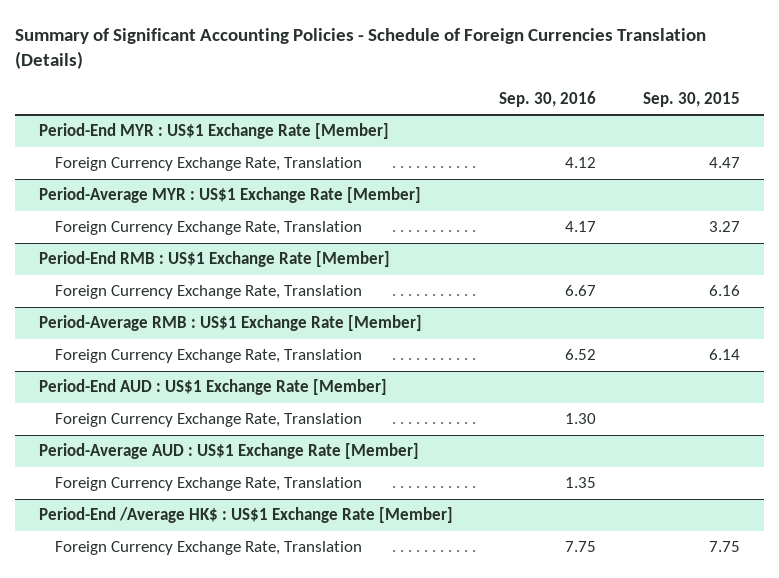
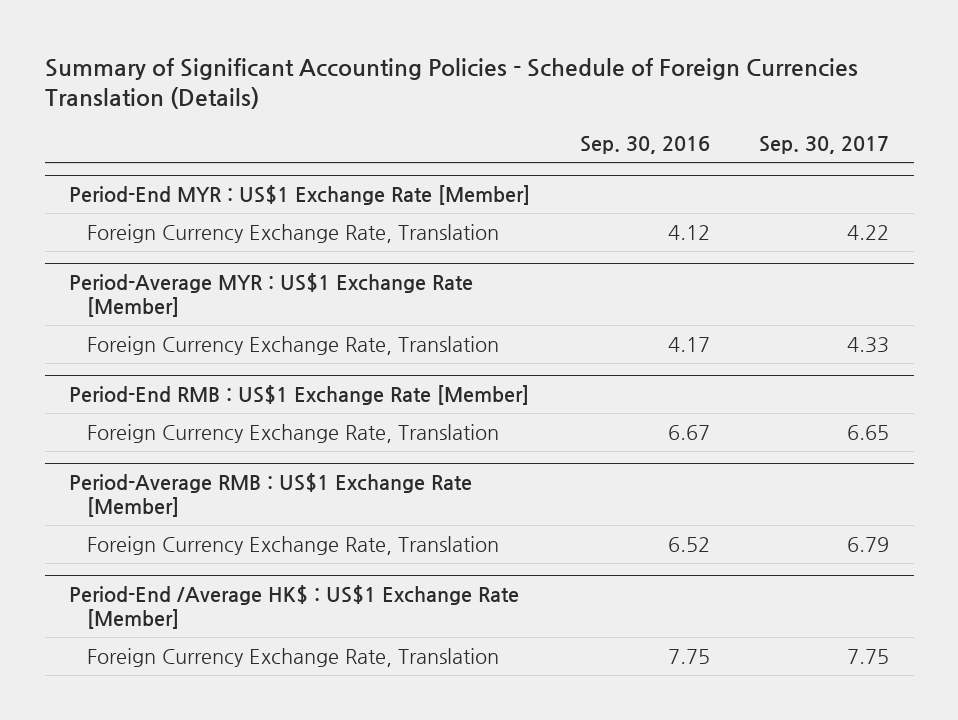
- | Sep. 30, 2016 | Sep. 30, 2015
+ | Sep. 30, 2016 | Sep. 30, 2017
- Period-End AUD : US$1 Exchange Rate [Member]
- Foreign Currency Exchange Rate, Translation | 1.30 |
- Period-Average AUD : US$1 Exchange Rate [Member]
- Foreign Currency Exchange Rate, Translation | 1.35 |

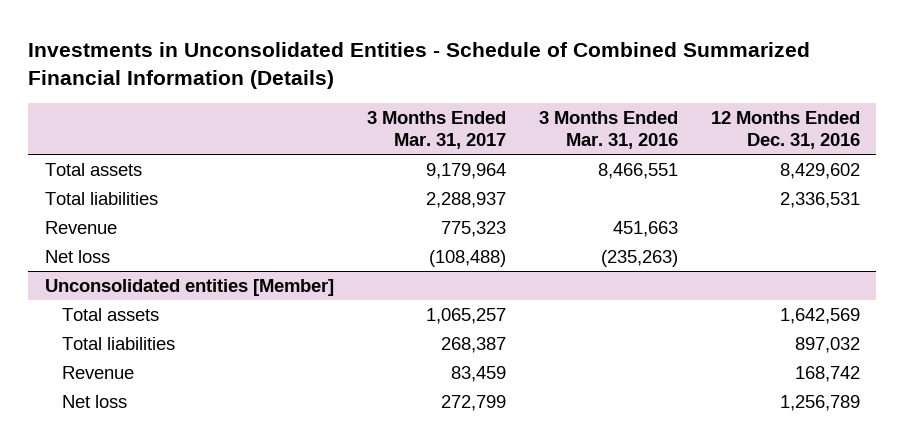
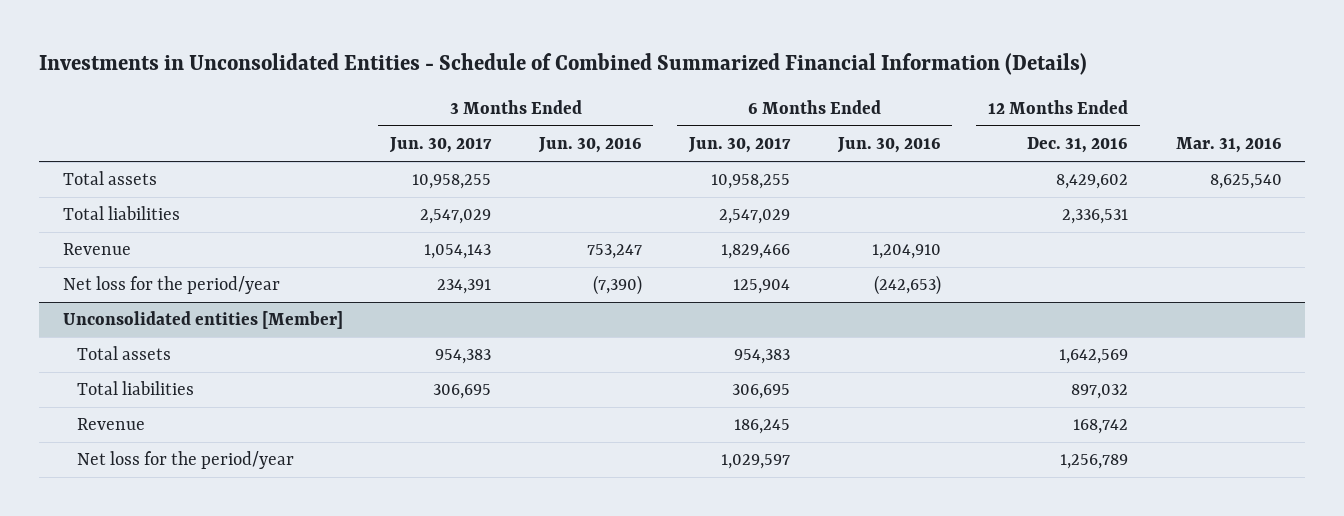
- | 3 Months Ended Mar. 31, 2017 | 3 Months Ended Mar. 31, 2016 | 12 Months Ended Dec. 31, 2016
+ | 3 Months Ended Jun. 30, 2017 | 3 Months Ended Jun. 30, 2016 | 6 Months Ended Jun. 30, 2017 | 6 Months Ended Jun. 30, 2016 | 12 Months Ended Dec. 31, 2016 | Mar. 31, 2016
- Net loss | (108,488) | (235,263) |
+ Net loss for the period/year | 234,391 | (7,390) | 125,904 | (242,653) | |
@ Unconsolidated entities [Member]
- Net loss | 272,799 | | 1,256,789
+ Net loss for the period/year | | | 1,029,597 | | 1,256,789 |

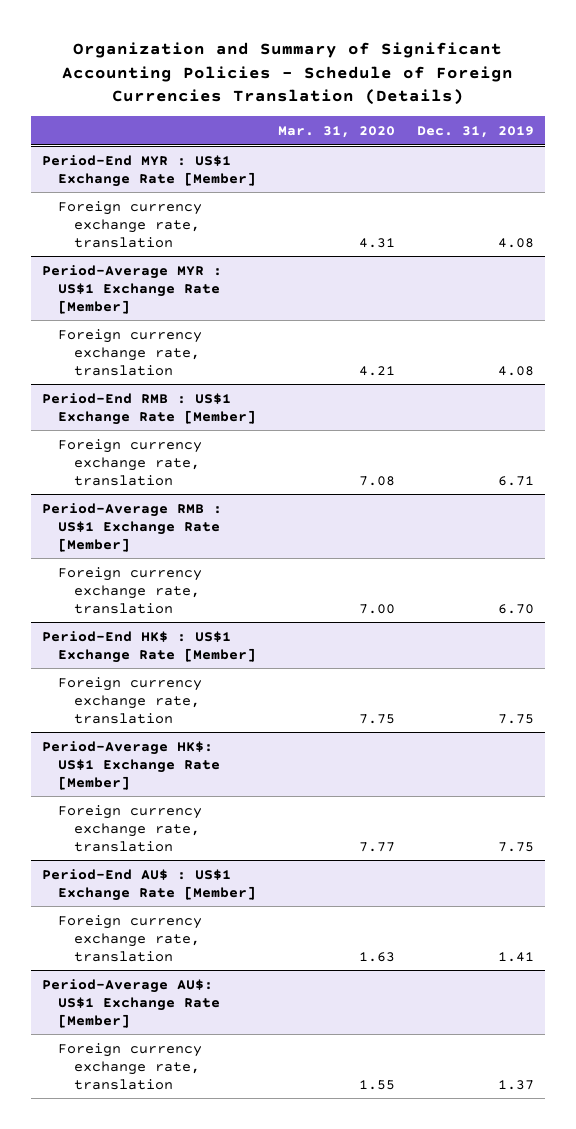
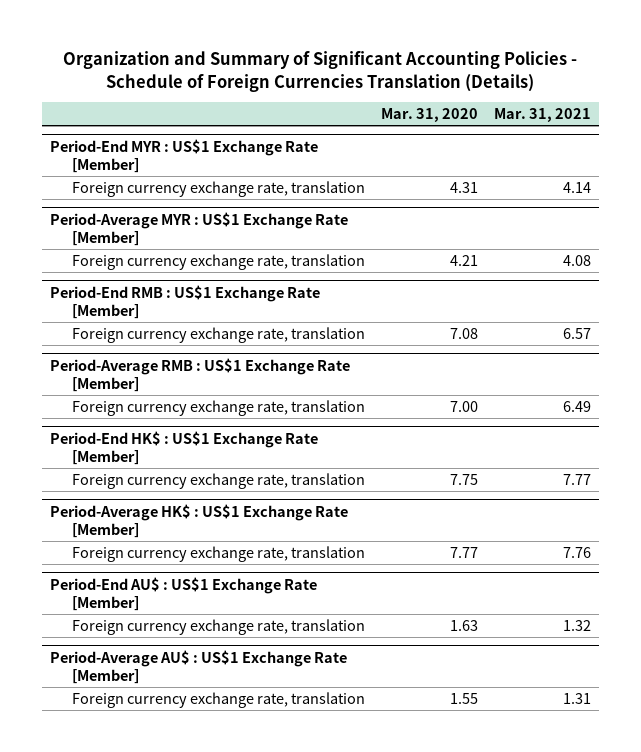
- | Mar. 31, 2020 | Dec. 31, 2019
+ | Mar. 31, 2020 | Mar. 31, 2021
- Period-Average HK$: US$1 Exchange Rate [Member]
+ Period-Average HK$ : US$1 Exchange Rate [Member]
- Period-Average AU$: US$1 Exchange Rate [Member]
+ Period-Average AU$ : US$1 Exchange Rate [Member]

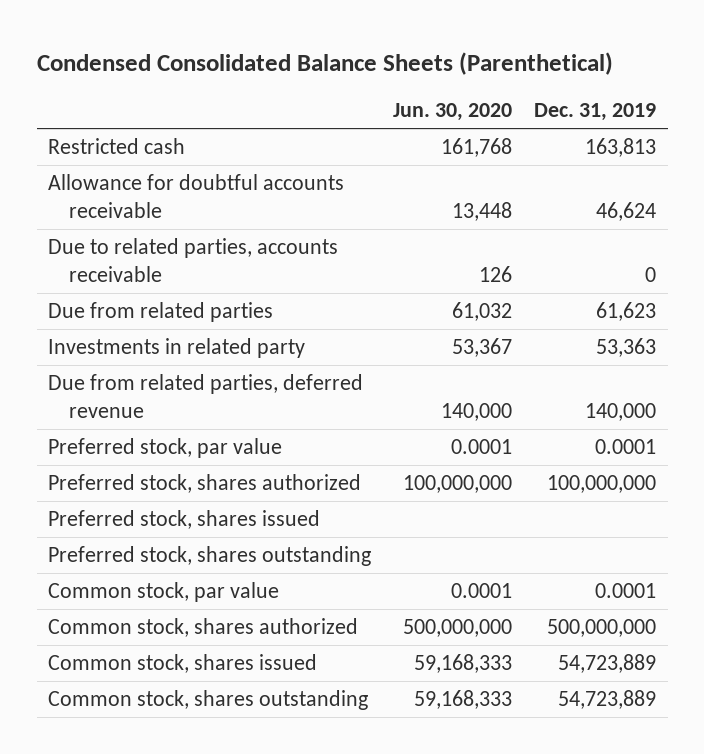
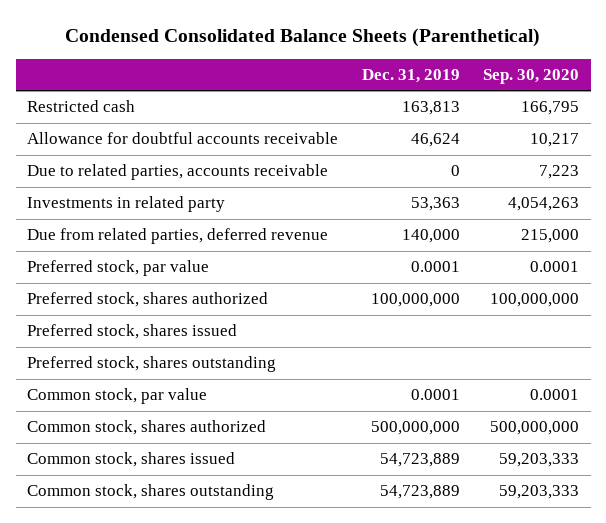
- | Jun. 30, 2020 | Dec. 31, 2019
+ | Dec. 31, 2019 | Sep. 30, 2020
- Due from related parties | 61,032 | 61,623

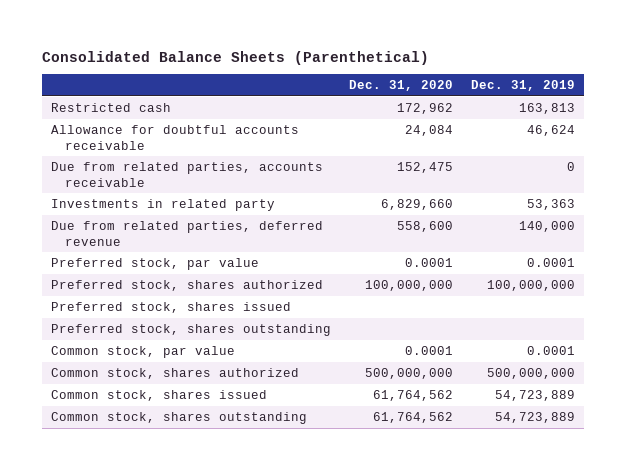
- Condensed Consolidated Balance Sheets (Parenthetical)
+ Consolidated Balance Sheets (Parenthetical)
- | Dec. 31, 2019 | Sep. 30, 2020
+ | Dec. 31, 2020 | Dec. 31, 2019
- Due to related parties, accounts receivable | 0 | 7,223
+ Due from related parties, accounts receivable | 152,475 | 0

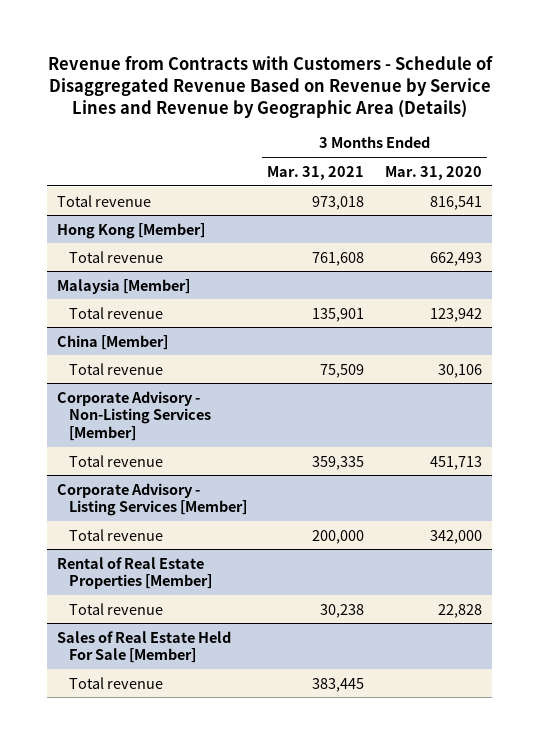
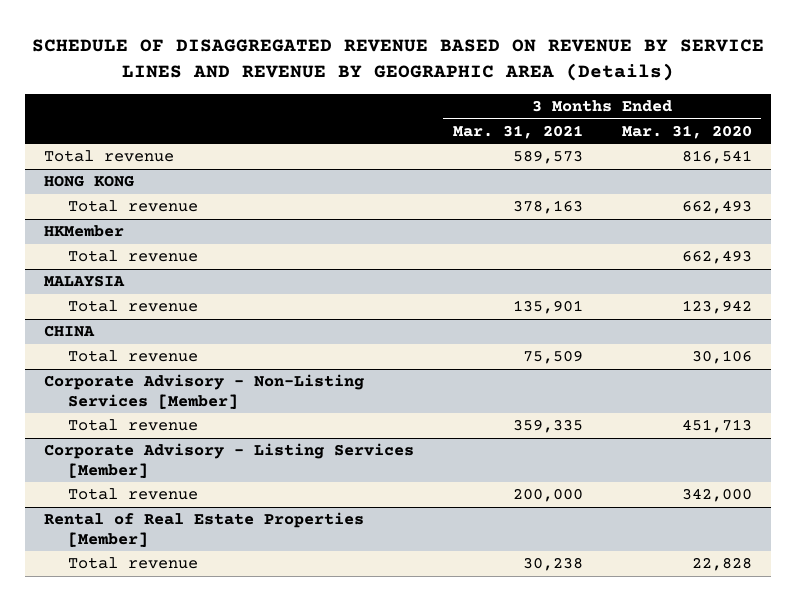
- Revenue from Contracts with Customers - Schedule of Disaggregated Revenue Based on Revenue by Service Lines and Revenue by Geographic Area (Details)
+ SCHEDULE OF DISAGGREGATED REVENUE BASED ON REVENUE BY SERVICE LINES AND REVENUE BY GEOGRAPHIC AREA (Details)
- Total revenue | 973,018 | 816,541
- Hong Kong [Member]
- Total revenue | 761,608 | 662,493
- Malaysia [Member]
+ Total revenue | 589,573 | 816,541
+ HONG KONG
+ Total revenue | 378,163 | 662,493
+ HKMember
+ Total revenue | | 662,493
+ MALAYSIA
- China [Member]
+ CHINA
- Sales of Real Estate Held For Sale [Member]
- Total revenue | 383,445 |

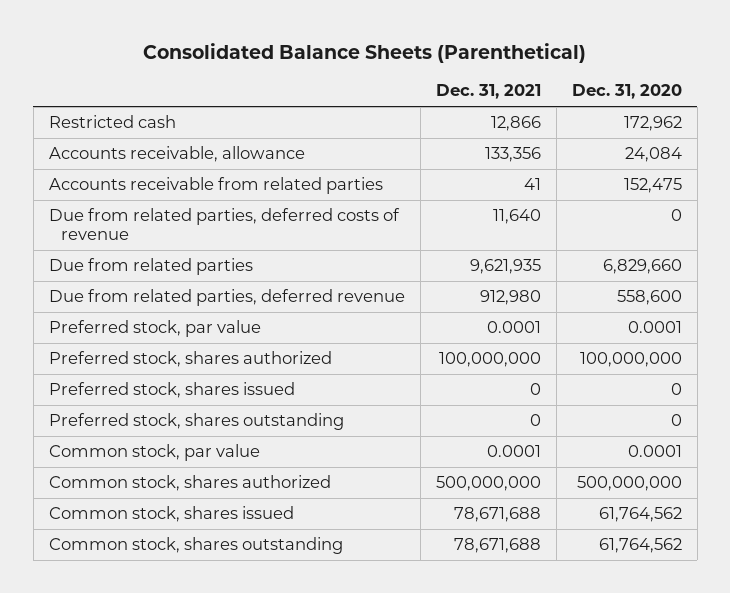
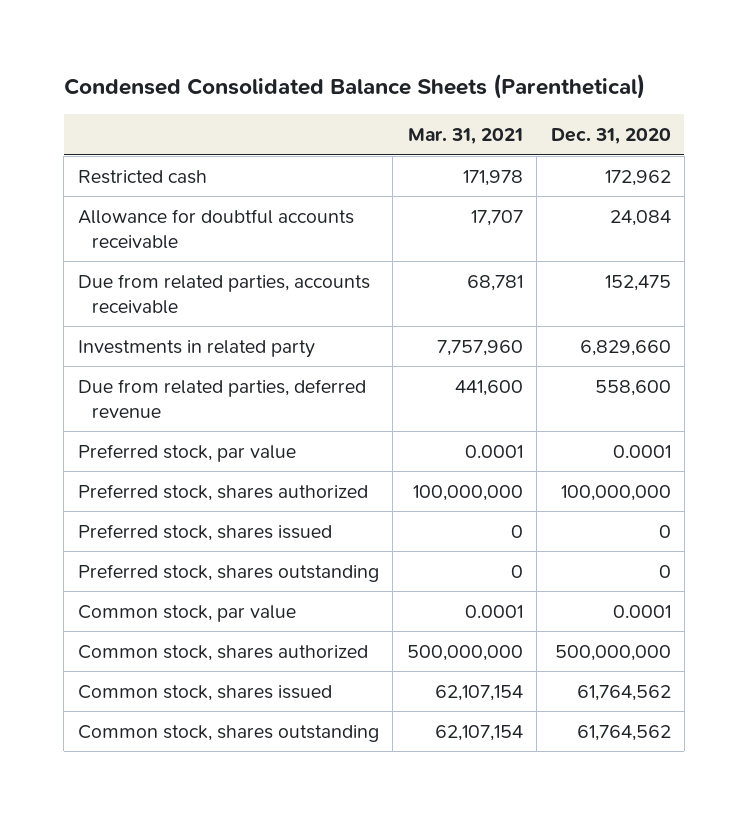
- Consolidated Balance Sheets (Parenthetical)
+ Condensed Consolidated Balance Sheets (Parenthetical)
- | Dec. 31, 2021 | Dec. 31, 2020
+ | Mar. 31, 2021 | Dec. 31, 2020
- Accounts receivable, allowance | 133,356 | 24,084
- Accounts receivable from related parties | 41 | 152,475
- Due from related parties, deferred costs of revenue | 11,640 | 0
- Due from related parties | 9,621,935 | 6,829,660
+ Allowance for doubtful accounts receivable | 17,707 | 24,084
+ Due from related parties, accounts receivable | 68,781 | 152,475
+ Investments in related party | 7,757,960 | 6,829,660

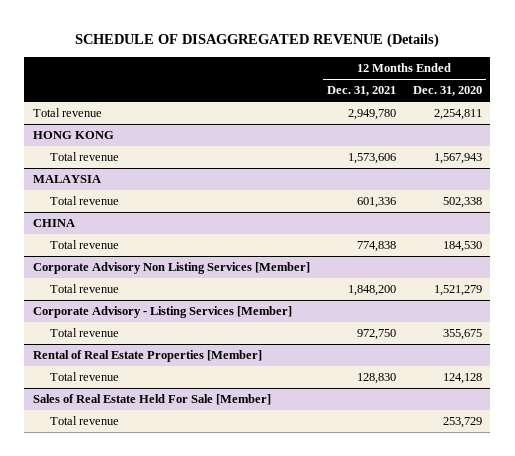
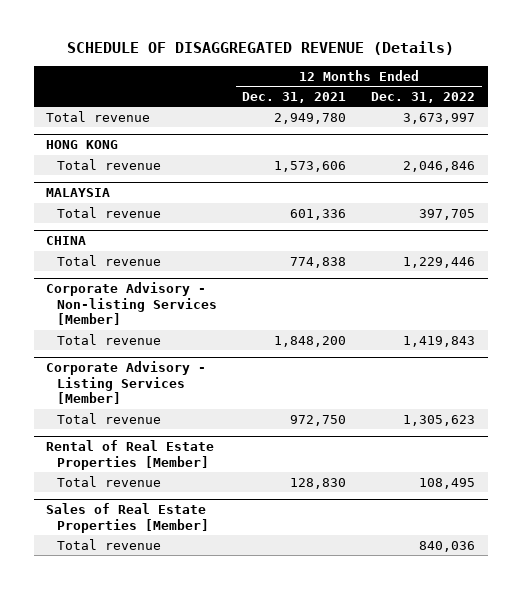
- | 12 Months Ended Dec. 31, 2021 | 12 Months Ended Dec. 31, 2020
+ | 12 Months Ended Dec. 31, 2021 | 12 Months Ended Dec. 31, 2022
- Corporate Advisory Non Listing Services [Member]
+ Corporate Advisory - Non-listing Services [Member]
- Sales of Real Estate Held For Sale [Member]
+ Sales of Real Estate Properties [Member]

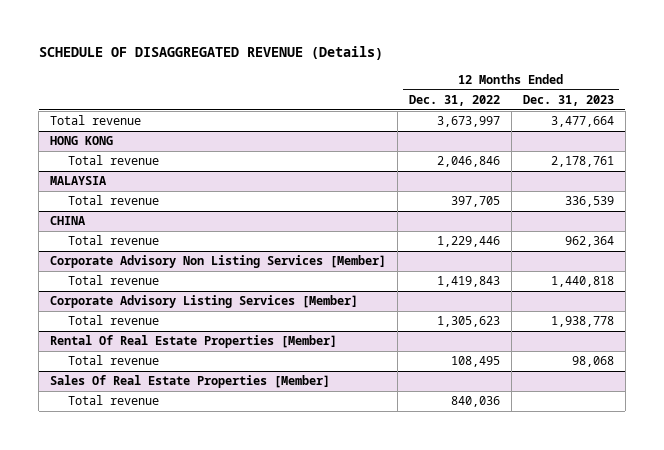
- | 12 Months Ended Dec. 31, 2021 | 12 Months Ended Dec. 31, 2022
+ | 12 Months Ended Dec. 31, 2022 | 12 Months Ended Dec. 31, 2023
- Corporate Advisory - Non-listing Services [Member]
+ Corporate Advisory Non Listing Services [Member]
- Corporate Advisory - Listing Services [Member]
+ Corporate Advisory Listing Services [Member]
- Rental of Real Estate Properties [Member]
+ Rental Of Real Estate Properties [Member]
- Sales of Real Estate Properties [Member]
+ Sales Of Real Estate Properties [Member]

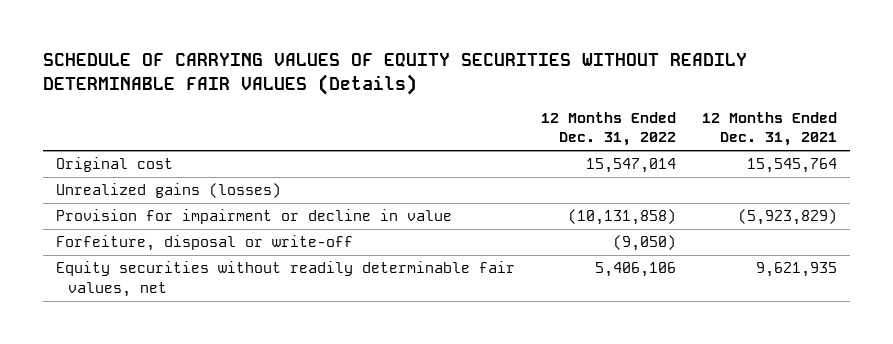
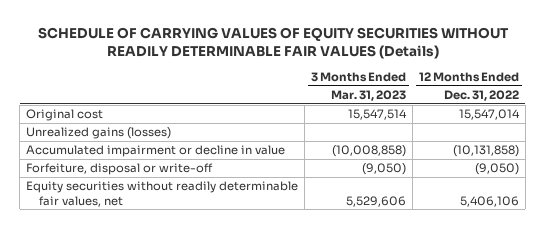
- | 12 Months Ended Dec. 31, 2022 | 12 Months Ended Dec. 31, 2021
+ | 3 Months Ended Mar. 31, 2023 | 12 Months Ended Dec. 31, 2022
- Provision for impairment or decline in value | (10,131,858) | (5,923,829)
+ Accumulated impairment or decline in value | (10,008,858) | (10,131,858)

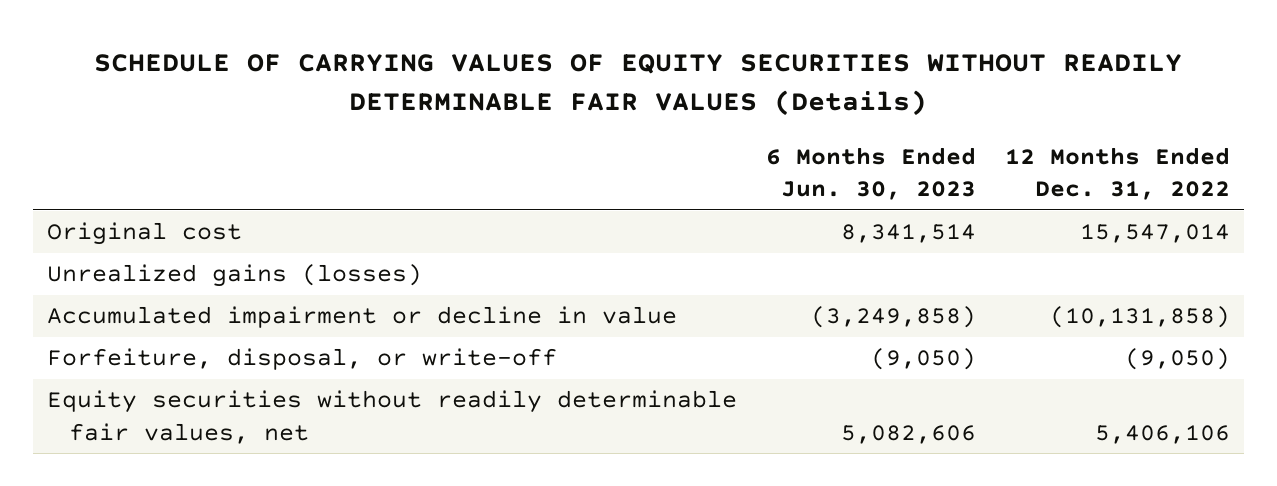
- | 3 Months Ended Mar. 31, 2023 | 12 Months Ended Dec. 31, 2022
+ | 6 Months Ended Jun. 30, 2023 | 12 Months Ended Dec. 31, 2022
- Forfeiture, disposal or write-off | (9,050) | (9,050)
+ Forfeiture, disposal, or write-off | (9,050) | (9,050)

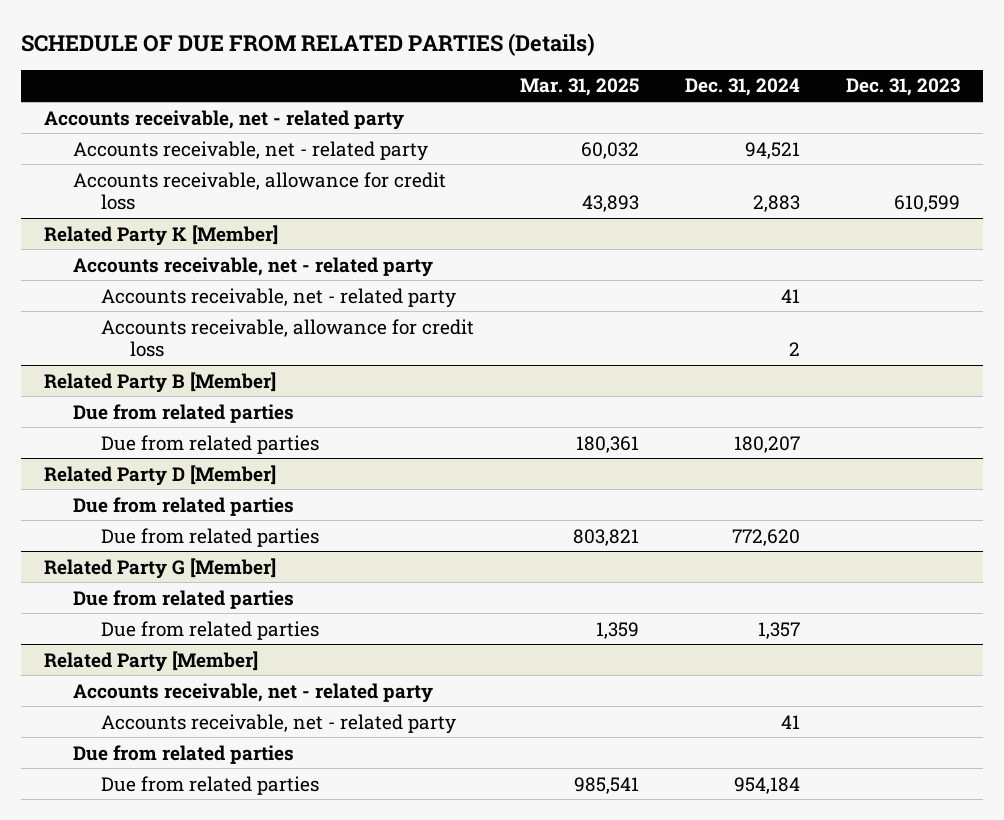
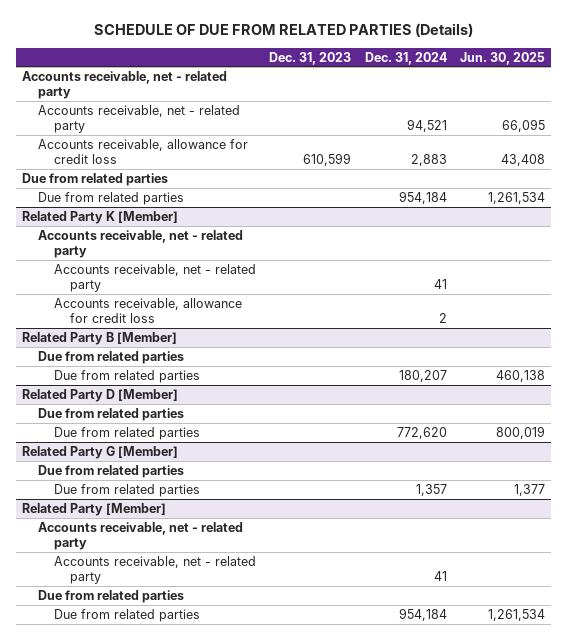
- | Mar. 31, 2025 | Dec. 31, 2024 | Dec. 31, 2023
+ | Dec. 31, 2023 | Dec. 31, 2024 | Jun. 30, 2025
+ Due from related parties
+ Due from related parties | | 954,184 | 1,261,534

